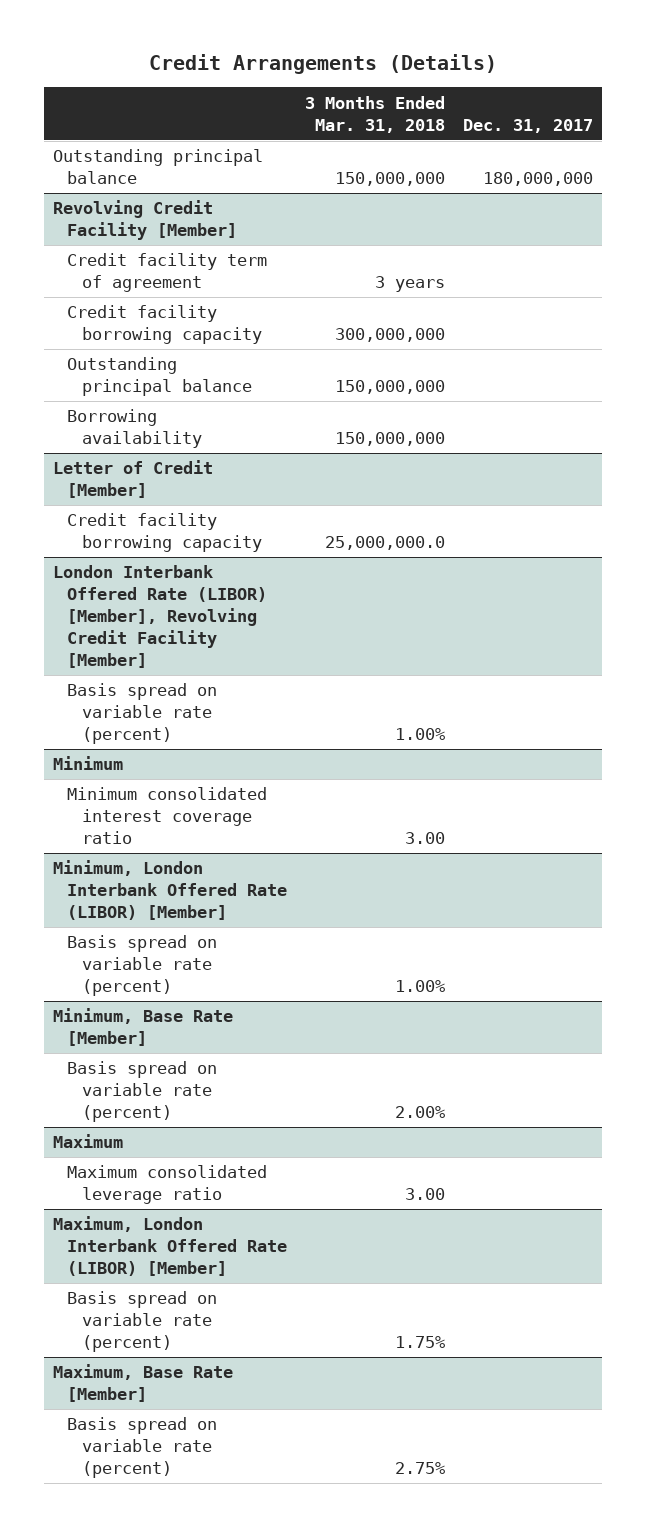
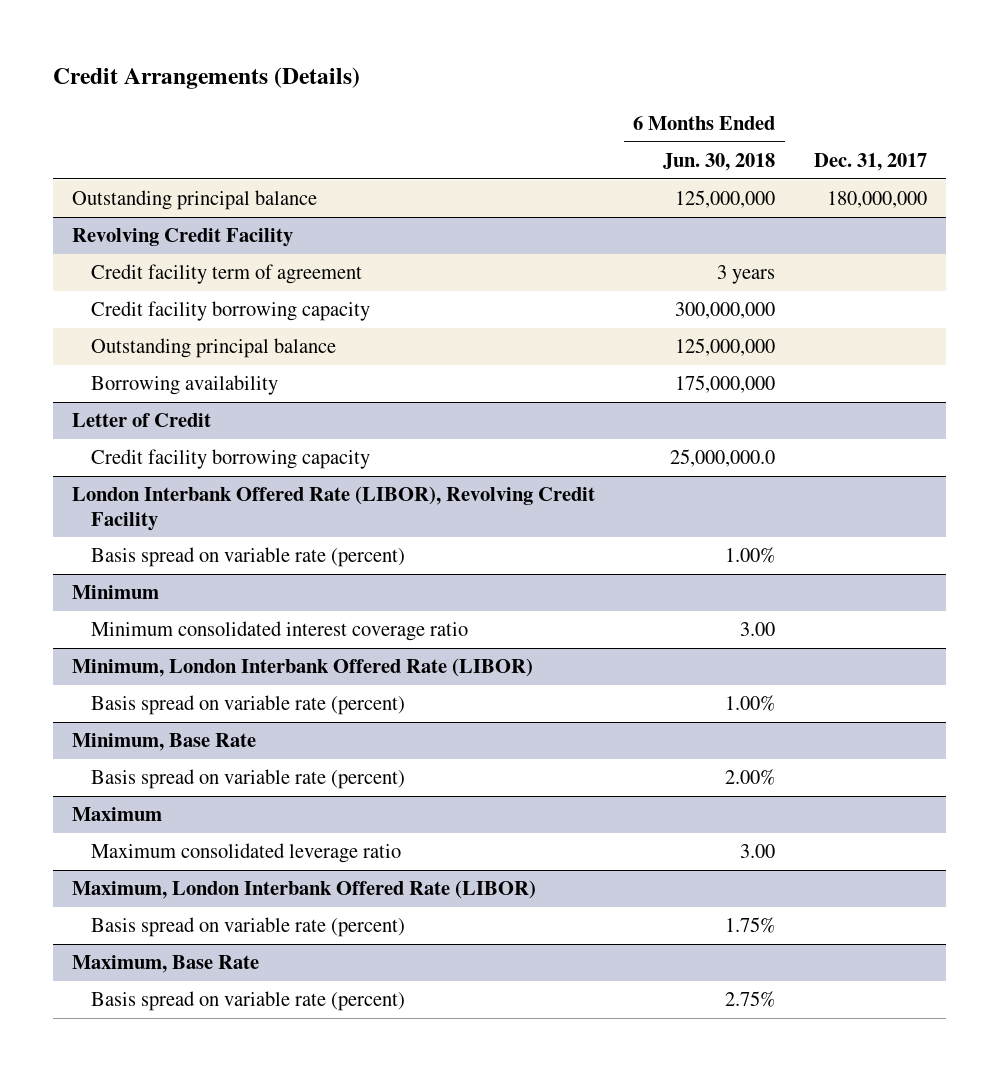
- | 3 Months Ended Mar. 31, 2018 | Dec. 31, 2017
+ | 6 Months Ended Jun. 30, 2018 | Dec. 31, 2017
- Revolving Credit Facility [Member]
+ Revolving Credit Facility
- Letter of Credit [Member]
+ Letter of Credit
- London Interbank Offered Rate (LIBOR) [Member], Revolving Credit Facility [Member]
+ London Interbank Offered Rate (LIBOR), Revolving Credit Facility
- Minimum, London Interbank Offered Rate (LIBOR) [Member]
+ Minimum, London Interbank Offered Rate (LIBOR)
- Minimum, Base Rate [Member]
+ Minimum, Base Rate
- Maximum, London Interbank Offered Rate (LIBOR) [Member]
+ Maximum, London Interbank Offered Rate (LIBOR)
- Maximum, Base Rate [Member]
+ Maximum, Base Rate

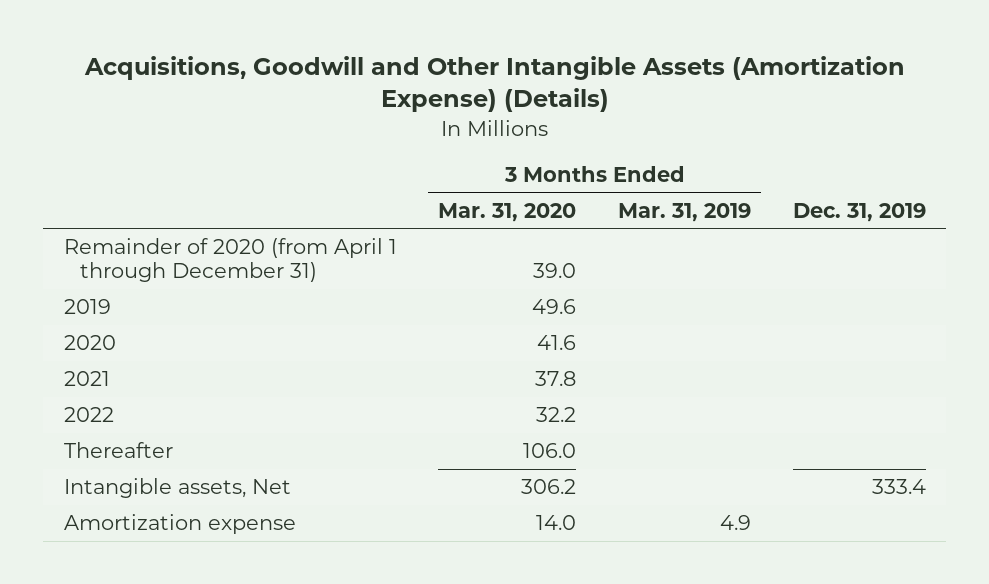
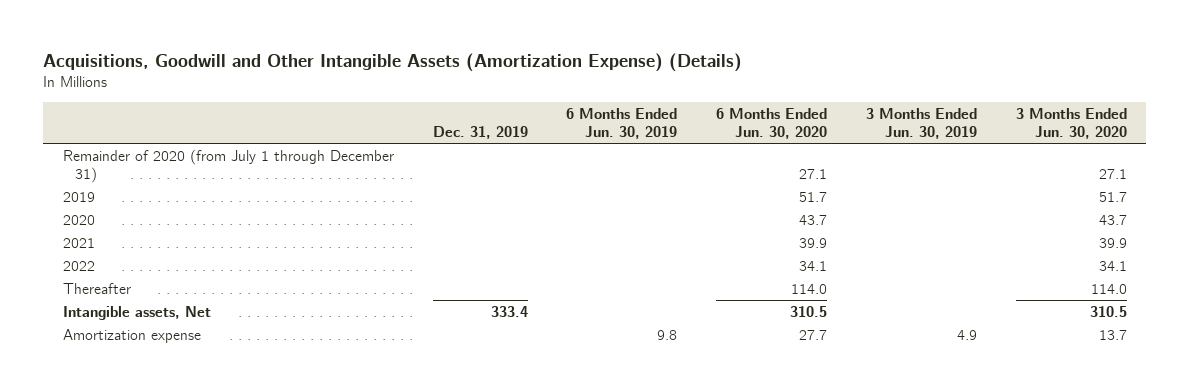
- | 3 Months Ended Mar. 31, 2020 | 3 Months Ended Mar. 31, 2019 | Dec. 31, 2019
+ | Dec. 31, 2019 | 6 Months Ended Jun. 30, 2019 | 6 Months Ended Jun. 30, 2020 | 3 Months Ended Jun. 30, 2019 | 3 Months Ended Jun. 30, 2020
- Remainder of 2020 (from April 1 through December 31) | 39.0 | |
+ Remainder of 2020 (from July 1 through December 31) | | | 27.1 | | 27.1

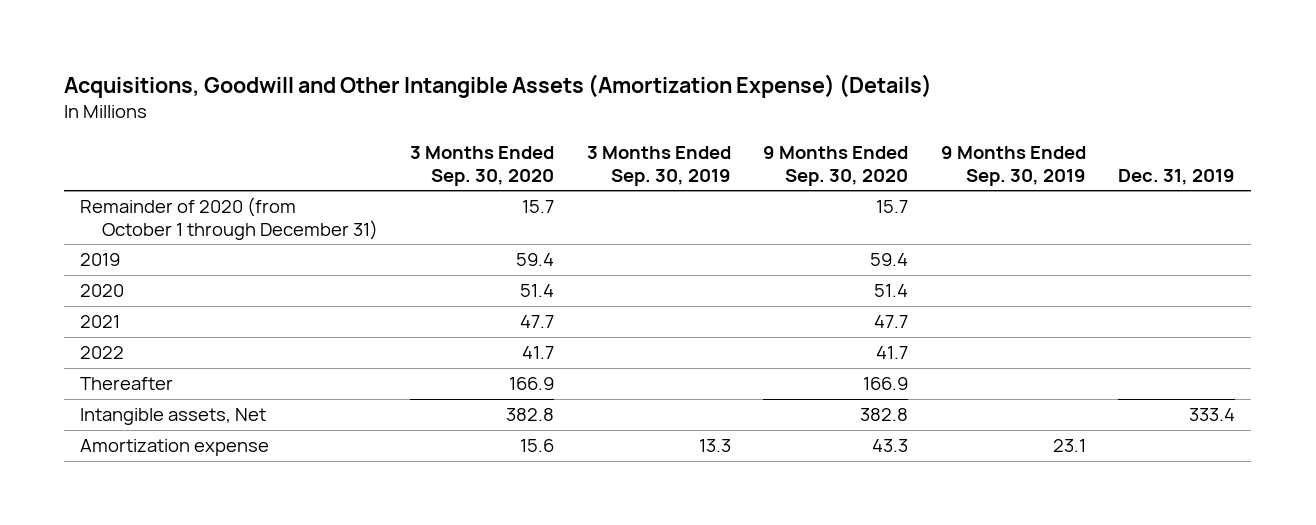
- | Dec. 31, 2019 | 6 Months Ended Jun. 30, 2019 | 6 Months Ended Jun. 30, 2020 | 3 Months Ended Jun. 30, 2019 | 3 Months Ended Jun. 30, 2020
+ | 3 Months Ended Sep. 30, 2020 | 3 Months Ended Sep. 30, 2019 | 9 Months Ended Sep. 30, 2020 | 9 Months Ended Sep. 30, 2019 | Dec. 31, 2019
- Remainder of 2020 (from July 1 through December 31) | | | 27.1 | | 27.1
+ Remainder of 2020 (from October 1 through December 31) | 15.7 | | 15.7 | |

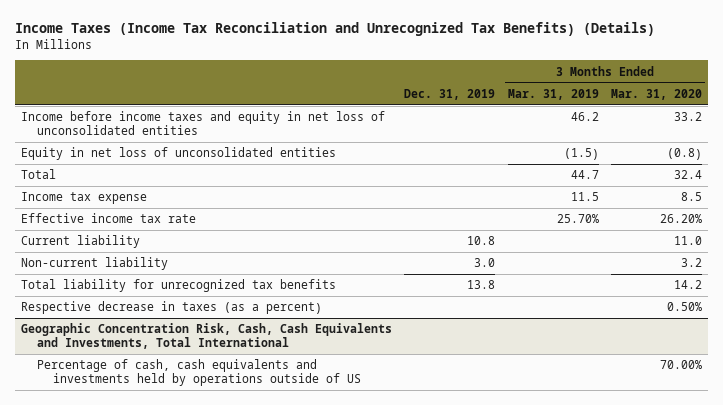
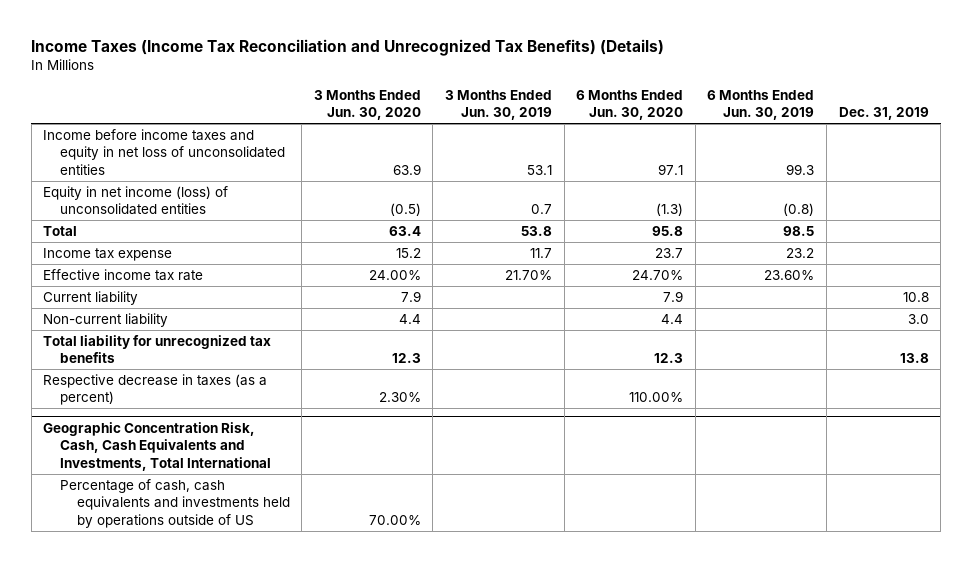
- | Dec. 31, 2019 | 3 Months Ended Mar. 31, 2019 | 3 Months Ended Mar. 31, 2020
+ | 3 Months Ended Jun. 30, 2020 | 3 Months Ended Jun. 30, 2019 | 6 Months Ended Jun. 30, 2020 | 6 Months Ended Jun. 30, 2019 | Dec. 31, 2019
- Equity in net loss of unconsolidated entities | | (1.5) | (0.8)
+ Equity in net income (loss) of unconsolidated entities | (0.5) | 0.7 | (1.3) | (0.8) |

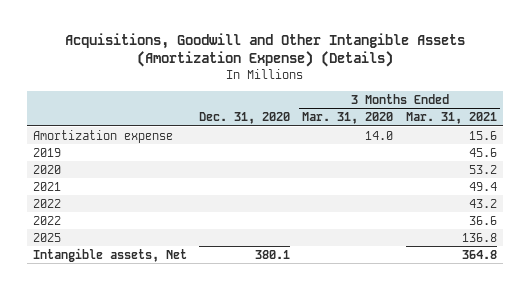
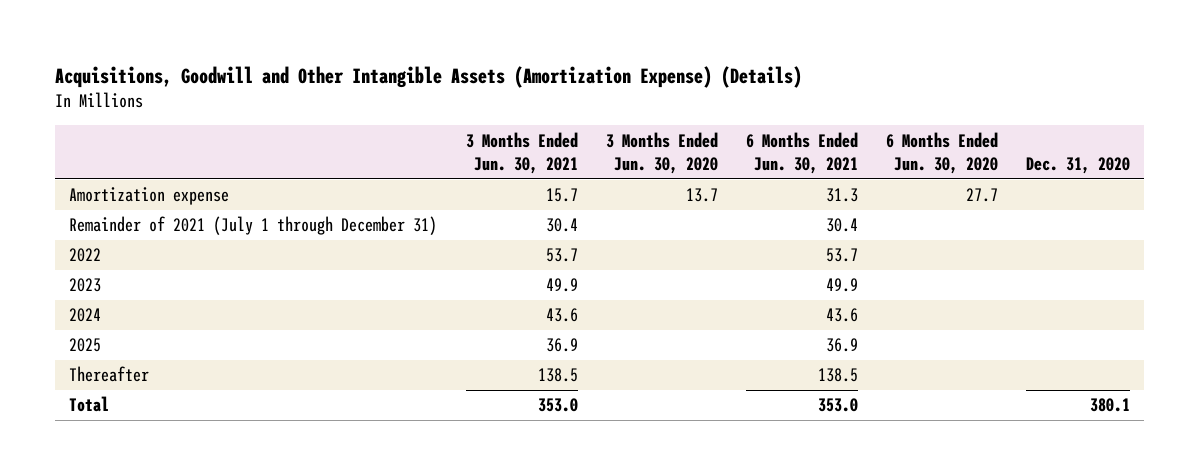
- | Dec. 31, 2020 | 3 Months Ended Mar. 31, 2020 | 3 Months Ended Mar. 31, 2021
+ | 3 Months Ended Jun. 30, 2021 | 3 Months Ended Jun. 30, 2020 | 6 Months Ended Jun. 30, 2021 | 6 Months Ended Jun. 30, 2020 | Dec. 31, 2020
- 2019 | | | 45.6
- 2020 | | | 53.2
- 2021 | | | 49.4
- 2022 | | | 43.2
+ Remainder of 2021 (July 1 through December 31) | 30.4 | | 30.4 | |
+ 2023 | 49.9 | | 49.9 | |
+ 2024 | 43.6 | | 43.6 | |
- Intangible assets, Net | 380.1 | | 364.8
+ Thereafter | 138.5 | | 138.5 | |
+ Total | 353.0 | | 353.0 | | 380.1

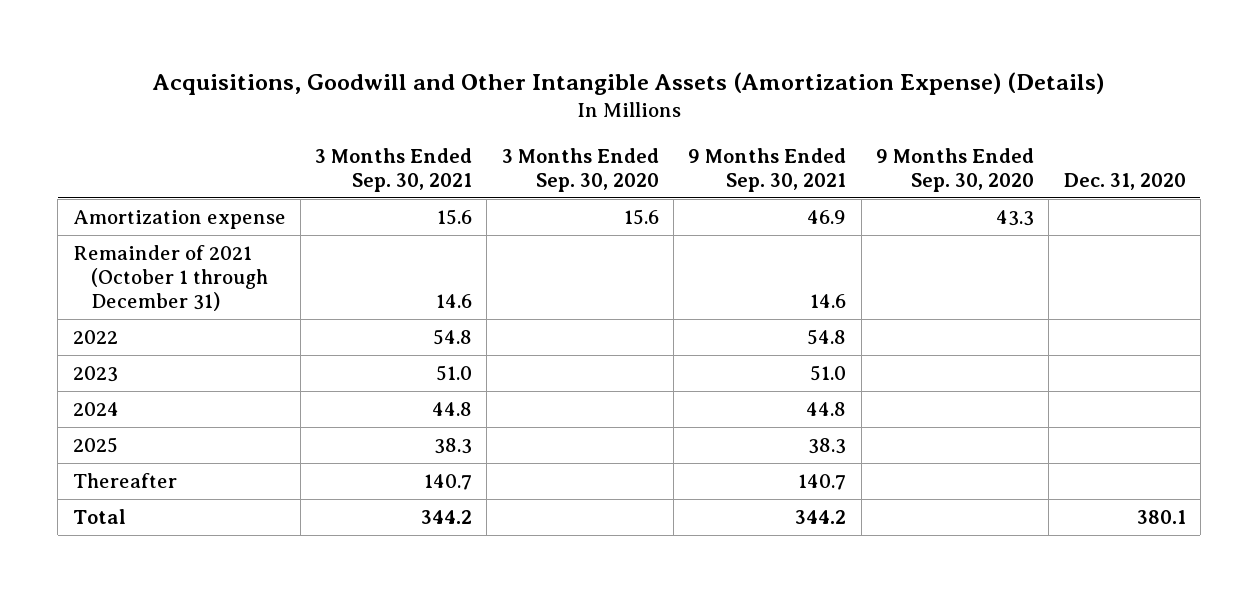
- | 3 Months Ended Jun. 30, 2021 | 3 Months Ended Jun. 30, 2020 | 6 Months Ended Jun. 30, 2021 | 6 Months Ended Jun. 30, 2020 | Dec. 31, 2020
+ | 3 Months Ended Sep. 30, 2021 | 3 Months Ended Sep. 30, 2020 | 9 Months Ended Sep. 30, 2021 | 9 Months Ended Sep. 30, 2020 | Dec. 31, 2020
- Remainder of 2021 (July 1 through December 31) | 30.4 | | 30.4 | |
+ Remainder of 2021 (October 1 through December 31) | 14.6 | | 14.6 | |

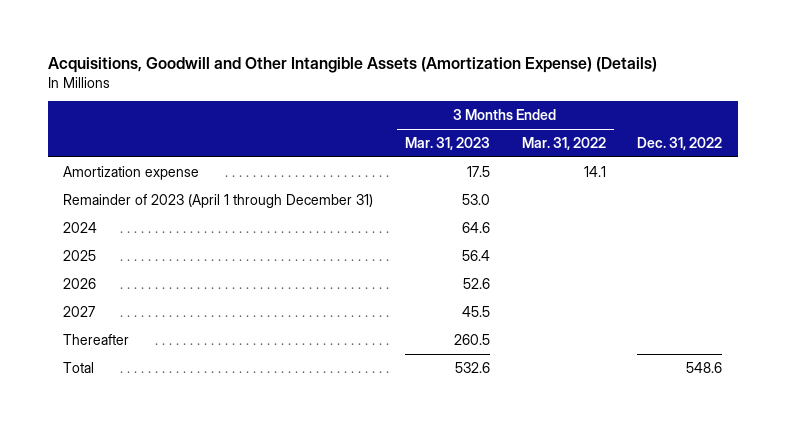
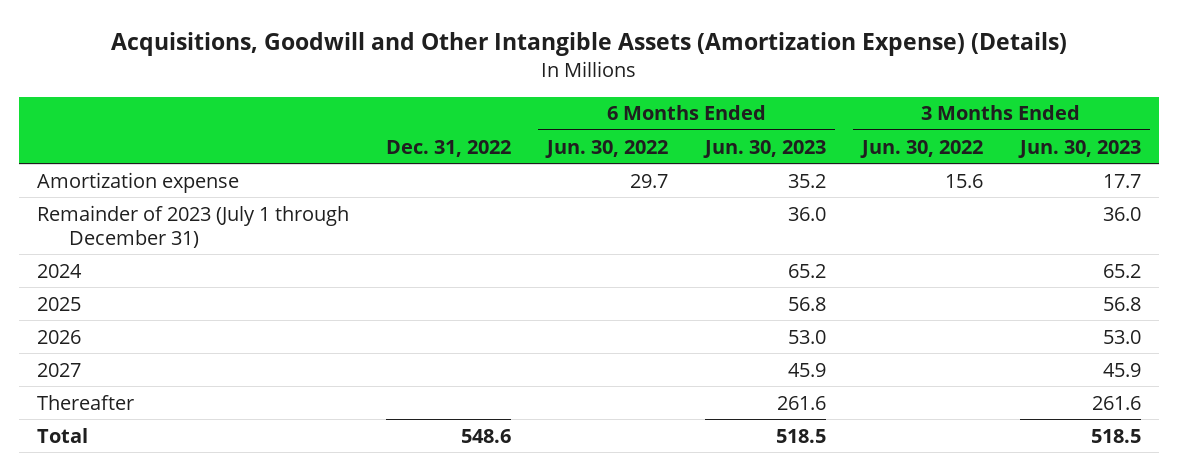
- | 3 Months Ended Mar. 31, 2023 | 3 Months Ended Mar. 31, 2022 | Dec. 31, 2022
+ | Dec. 31, 2022 | 6 Months Ended Jun. 30, 2022 | 6 Months Ended Jun. 30, 2023 | 3 Months Ended Jun. 30, 2022 | 3 Months Ended Jun. 30, 2023
- Remainder of 2023 (April 1 through December 31) | 53.0 | |
+ Remainder of 2023 (July 1 through December 31) | | | 36.0 | | 36.0

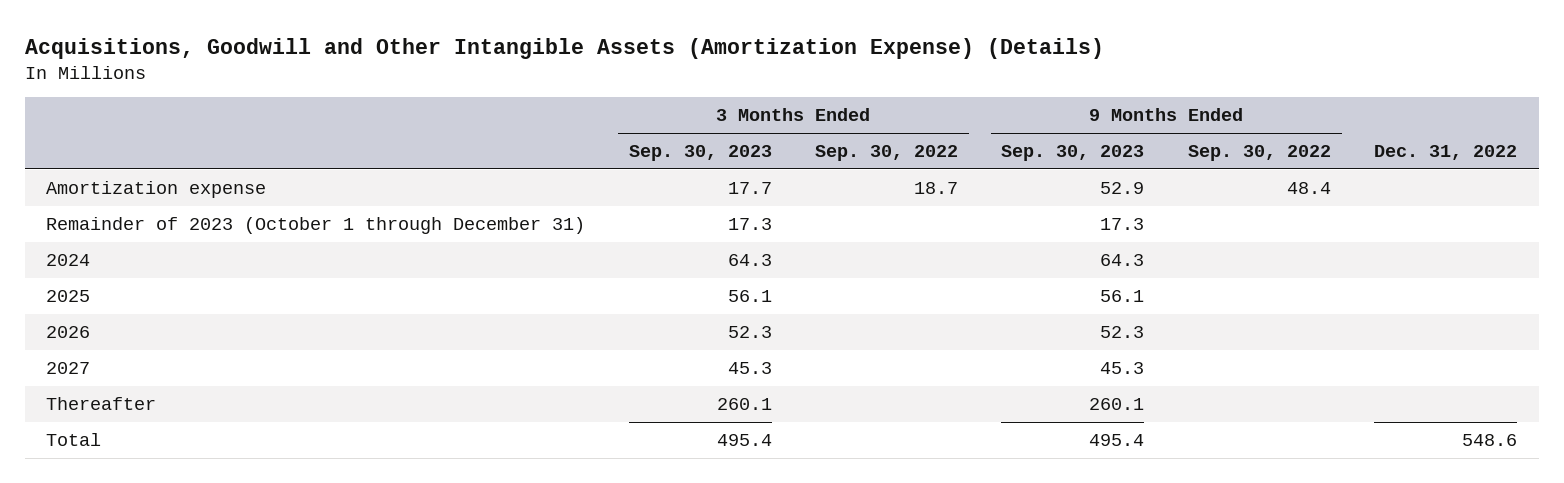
- | Dec. 31, 2022 | 6 Months Ended Jun. 30, 2022 | 6 Months Ended Jun. 30, 2023 | 3 Months Ended Jun. 30, 2022 | 3 Months Ended Jun. 30, 2023
+ | 3 Months Ended Sep. 30, 2023 | 3 Months Ended Sep. 30, 2022 | 9 Months Ended Sep. 30, 2023 | 9 Months Ended Sep. 30, 2022 | Dec. 31, 2022
- Remainder of 2023 (July 1 through December 31) | | | 36.0 | | 36.0
+ Remainder of 2023 (October 1 through December 31) | 17.3 | | 17.3 | |

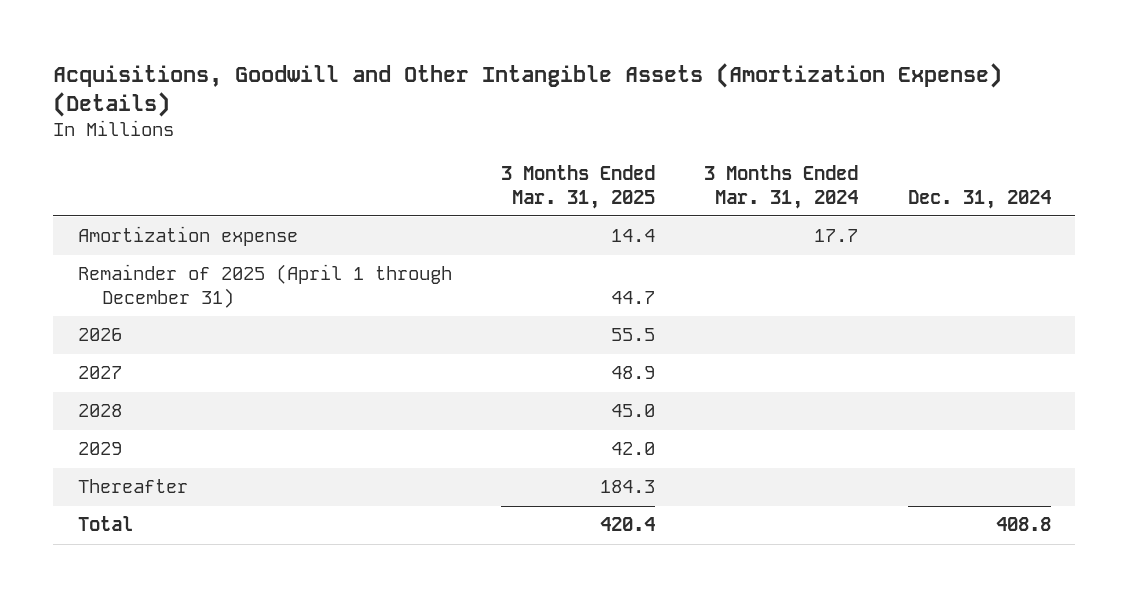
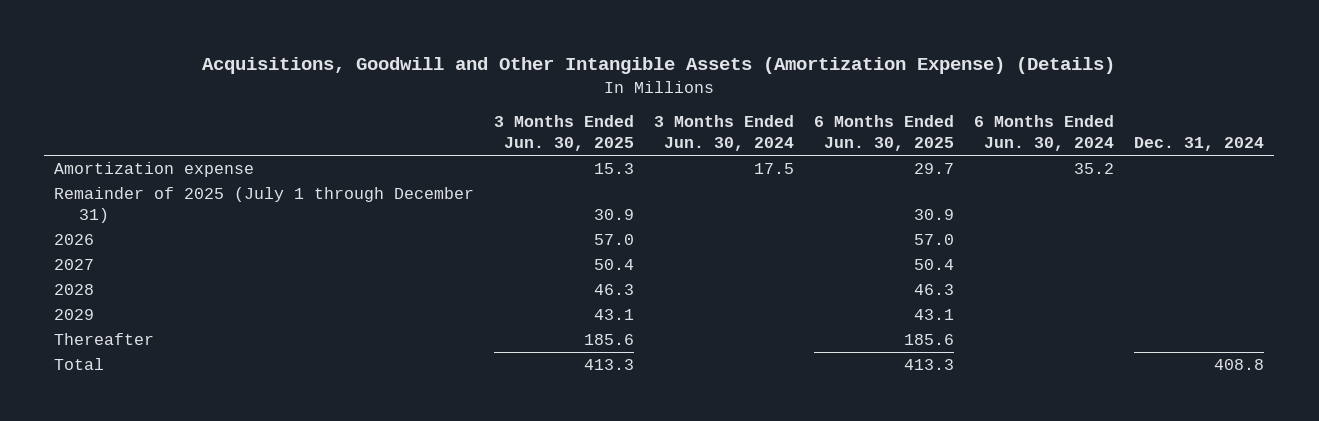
- | 3 Months Ended Mar. 31, 2025 | 3 Months Ended Mar. 31, 2024 | Dec. 31, 2024
+ | 3 Months Ended Jun. 30, 2025 | 3 Months Ended Jun. 30, 2024 | 6 Months Ended Jun. 30, 2025 | 6 Months Ended Jun. 30, 2024 | Dec. 31, 2024
- Remainder of 2025 (April 1 through December 31) | 44.7 | |
+ Remainder of 2025 (July 1 through December 31) | 30.9 | | 30.9 | |

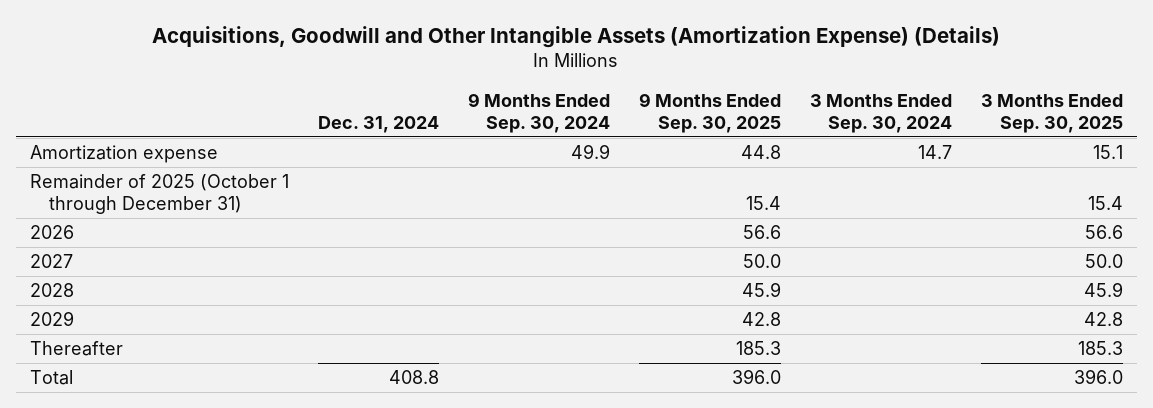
- | 3 Months Ended Jun. 30, 2025 | 3 Months Ended Jun. 30, 2024 | 6 Months Ended Jun. 30, 2025 | 6 Months Ended Jun. 30, 2024 | Dec. 31, 2024
+ | Dec. 31, 2024 | 9 Months Ended Sep. 30, 2024 | 9 Months Ended Sep. 30, 2025 | 3 Months Ended Sep. 30, 2024 | 3 Months Ended Sep. 30, 2025
- Remainder of 2025 (July 1 through December 31) | 30.9 | | 30.9 | |
+ Remainder of 2025 (October 1 through December 31) | | | 15.4 | | 15.4

